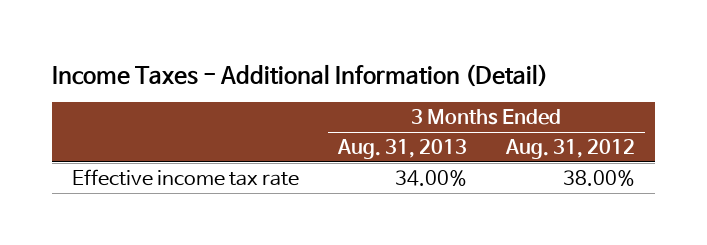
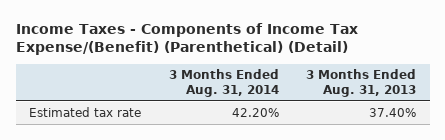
- Income Taxes - Additional Information (Detail)
+ Income Taxes - Components of Income Tax Expense/(Benefit) (Parenthetical) (Detail)
- | 3 Months Ended Aug. 31, 2013 | 3 Months Ended Aug. 31, 2012
+ | 3 Months Ended Aug. 31, 2014 | 3 Months Ended Aug. 31, 2013
- Effective income tax rate | 34.00% | 38.00%
+ Estimated tax rate | 42.20% | 37.40%

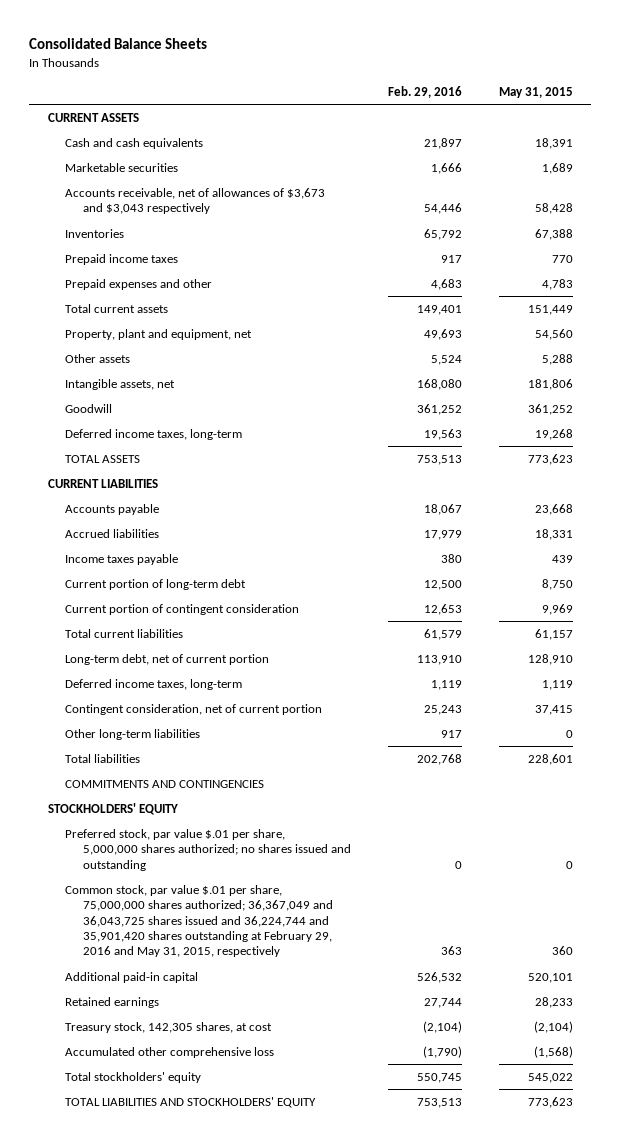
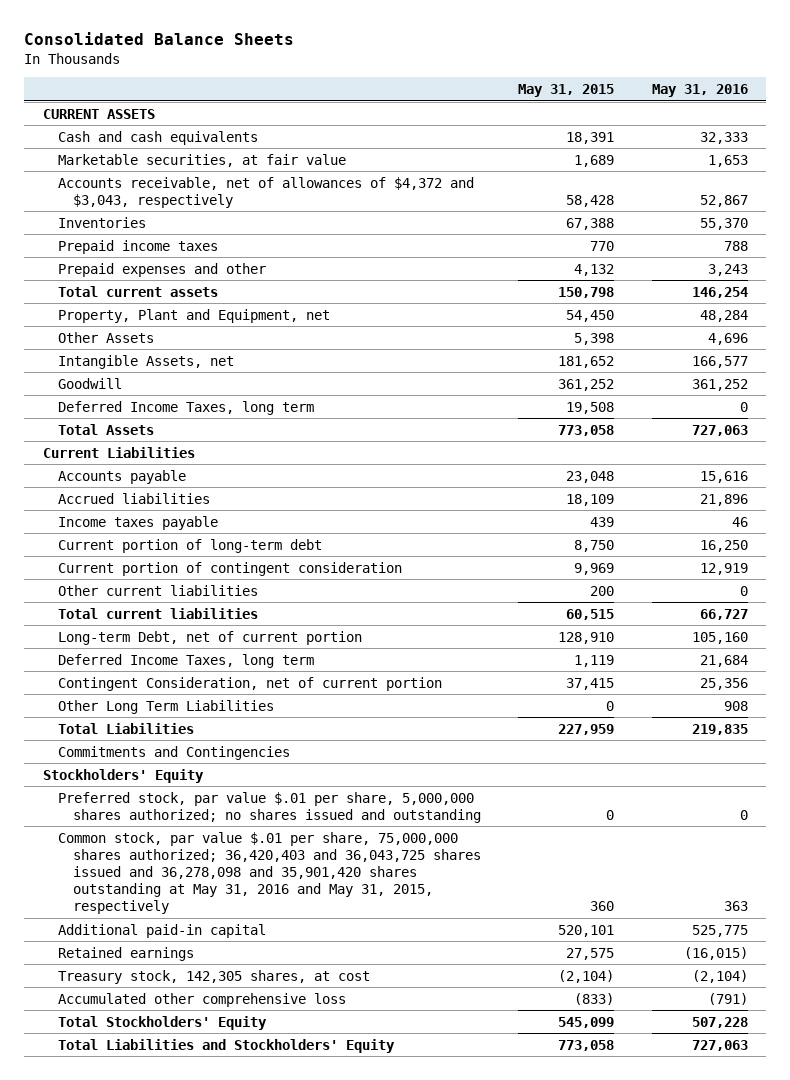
- | Feb. 29, 2016 | May 31, 2015
+ | May 31, 2015 | May 31, 2016
- Marketable securities | 1,666 | 1,689
- Accounts receivable, net of allowances of $3,673 and $3,043 respectively | 54,446 | 58,428
+ Marketable securities, at fair value | 1,689 | 1,653
+ Accounts receivable, net of allowances of $4,372 and $3,043, respectively | 58,428 | 52,867
- Prepaid expenses and other | 4,683 | 4,783
- Total current assets | 149,401 | 151,449
- Property, plant and equipment, net | 49,693 | 54,560
- Other assets | 5,524 | 5,288
- Intangible assets, net | 168,080 | 181,806
+ Prepaid expenses and other | 4,132 | 3,243
+ Total current assets | 150,798 | 146,254
+ Property, Plant and Equipment, net | 54,450 | 48,284
+ Other Assets | 5,398 | 4,696
+ Intangible Assets, net | 181,652 | 166,577
- Deferred income taxes, long-term | 19,563 | 19,268
- TOTAL ASSETS | 753,513 | 773,623
- CURRENT LIABILITIES
- Accounts payable | 18,067 | 23,668
- Accrued liabilities | 17,979 | 18,331
+ Deferred Income Taxes, long term | 19,508 | 0
+ Total Assets | 773,058 | 727,063
+ Current Liabilities
+ Accounts payable | 23,048 | 15,616
+ Accrued liabilities | 18,109 | 21,896
- Total current liabilities | 61,579 | 61,157
- Long-term debt, net of current portion | 113,910 | 128,910
- Deferred income taxes, long-term | 1,119 | 1,119
- Contingent consideration, net of current portion | 25,243 | 37,415
- Other long-term liabilities | 917 | 0
- Total liabilities | 202,768 | 228,601
- COMMITMENTS AND CONTINGENCIES
- STOCKHOLDERS' EQUITY
+ Other current liabilities | 200 | 0
+ Total current liabilities | 60,515 | 66,727
+ Long-term Debt, net of current portion | 128,910 | 105,160
+ Deferred Income Taxes, long term | 1,119 | 21,684
+ Contingent Consideration, net of current portion | 37,415 | 25,356
+ Other Long Term Liabilities | 0 | 908
+ Total Liabilities | 227,959 | 219,835
+ Commitments and Contingencies
+ Stockholders' Equity
- Common stock, par value $.01 per share, 75,000,000 shares authorized; 36,367,049 and 36,043,725 shares issued and 36,224,744 and 35,901,420 shares outstanding at February 29, 2016 and May 31, 2015, respectively | 363 | 360
+ Common stock, par value $.01 per share, 75,000,000 shares authorized; 36,420,403 and 36,043,725 shares issued and 36,278,098 and 35,901,420 shares outstanding at May 31, 2016 and May 31, 2015, respectively | 360 | 363
- Retained earnings | 27,744 | 28,233
+ Retained earnings | 27,575 | (16,015)
- Accumulated other comprehensive loss | (1,790) | (1,568)
- Total stockholders' equity | 550,745 | 545,022
- TOTAL LIABILITIES AND STOCKHOLDERS' EQUITY | 753,513 | 773,623
+ Accumulated other comprehensive loss | (833) | (791)
+ Total Stockholders' Equity | 545,099 | 507,228
+ Total Liabilities and Stockholders' Equity | 773,058 | 727,063

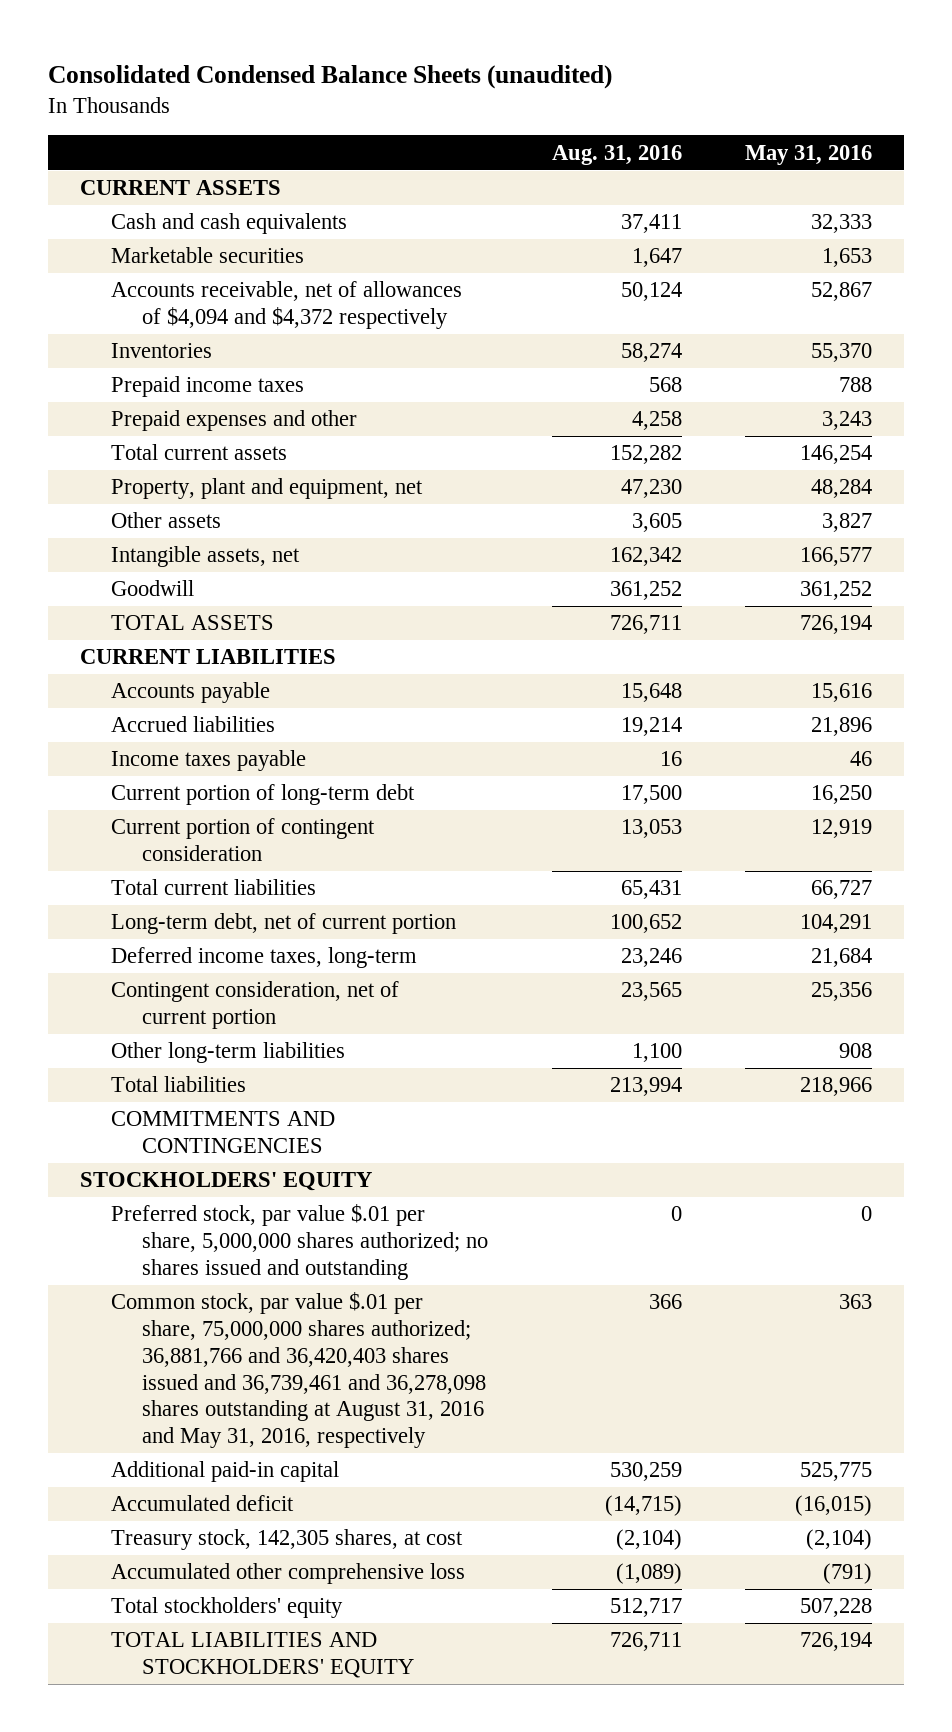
- Consolidated Balance Sheets
+ Consolidated Condensed Balance Sheets (unaudited)
- | May 31, 2015 | May 31, 2016
+ | Aug. 31, 2016 | May 31, 2016
- Marketable securities, at fair value | 1,689 | 1,653
- Accounts receivable, net of allowances of $4,372 and $3,043, respectively | 58,428 | 52,867
+ Marketable securities | 1,647 | 1,653
+ Accounts receivable, net of allowances of $4,094 and $4,372 respectively | 50,124 | 52,867
- Property, Plant and Equipment, net | 54,450 | 48,284
- Other Assets | 5,398 | 4,696
- Intangible Assets, net | 181,652 | 166,577
+ Property, plant and equipment, net | 47,230 | 48,284
+ Other assets | 3,605 | 3,827
+ Intangible assets, net | 162,342 | 166,577
- Deferred Income Taxes, long term | 19,508 | 0
- Total Assets | 773,058 | 727,063
- Current Liabilities
+ TOTAL ASSETS | 726,711 | 726,194
+ CURRENT LIABILITIES
- Other current liabilities | 200 | 0
- Long-term Debt, net of current portion | 128,910 | 105,160
- Deferred Income Taxes, long term | 1,119 | 21,684
- Contingent Consideration, net of current portion | 37,415 | 25,356
- Other Long Term Liabilities | 0 | 908
- Total Liabilities | 227,959 | 219,835
- Commitments and Contingencies
- Stockholders' Equity
+ Long-term debt, net of current portion | 100,652 | 104,291
+ Deferred income taxes, long-term | 23,246 | 21,684
+ Contingent consideration, net of current portion | 23,565 | 25,356
+ Other long-term liabilities | 1,100 | 908
+ Total liabilities | 213,994 | 218,966
+ COMMITMENTS AND CONTINGENCIES
+ STOCKHOLDERS' EQUITY
- Common stock, par value $.01 per share, 75,000,000 shares authorized; 36,420,403 and 36,043,725 shares issued and 36,278,098 and 35,901,420 shares outstanding at May 31, 2016 and May 31, 2015, respectively | 360 | 363
+ Common stock, par value $.01 per share, 75,000,000 shares authorized; 36,881,766 and 36,420,403 shares issued and 36,739,461 and 36,278,098 shares outstanding at August 31, 2016 and May 31, 2016, respectively | 366 | 363
- Retained earnings | 27,575 | (16,015)
+ Accumulated deficit | (14,715) | (16,015)
- Total Stockholders' Equity | 545,099 | 507,228
- Total Liabilities and Stockholders' Equity | 773,058 | 727,063
+ Total stockholders' equity | 512,717 | 507,228
+ TOTAL LIABILITIES AND STOCKHOLDERS' EQUITY | 726,711 | 726,194

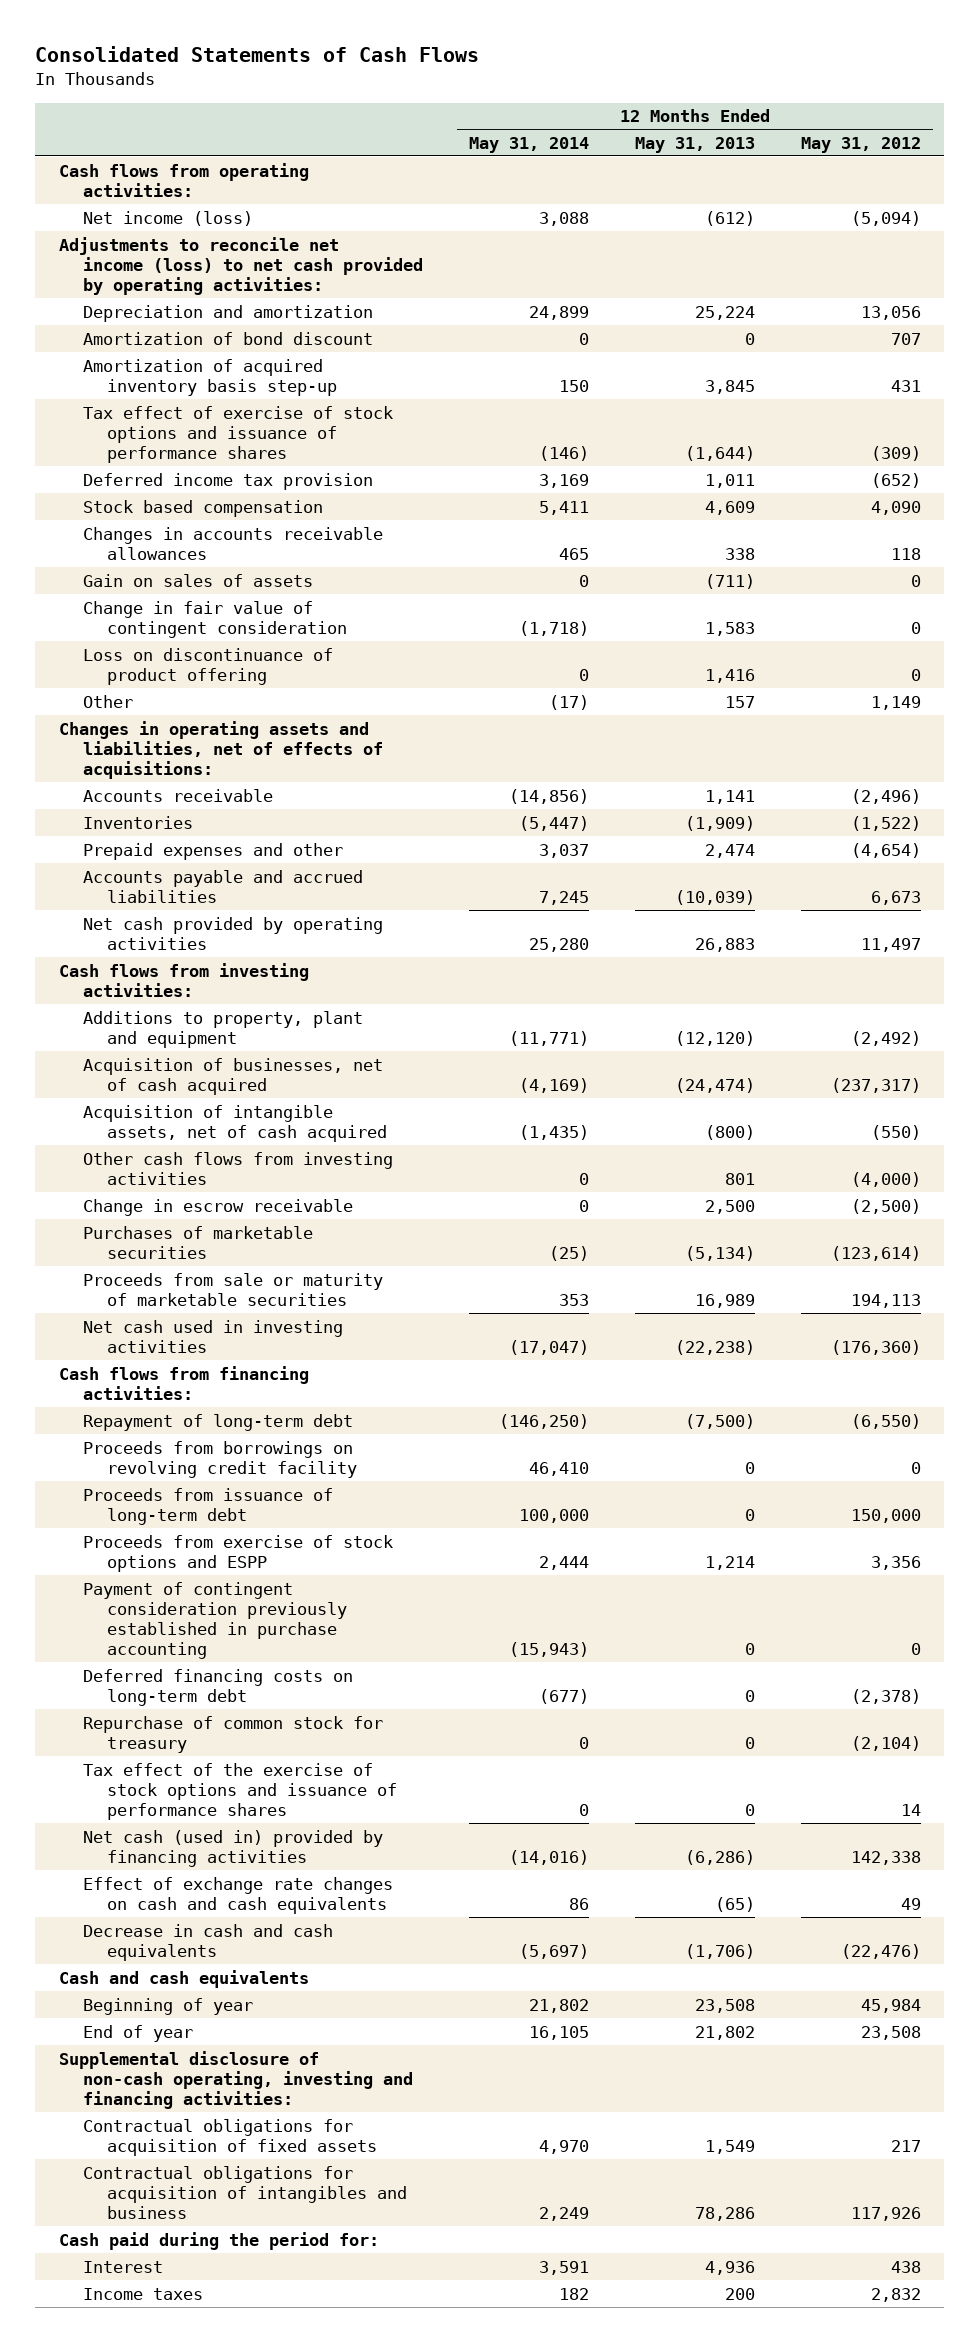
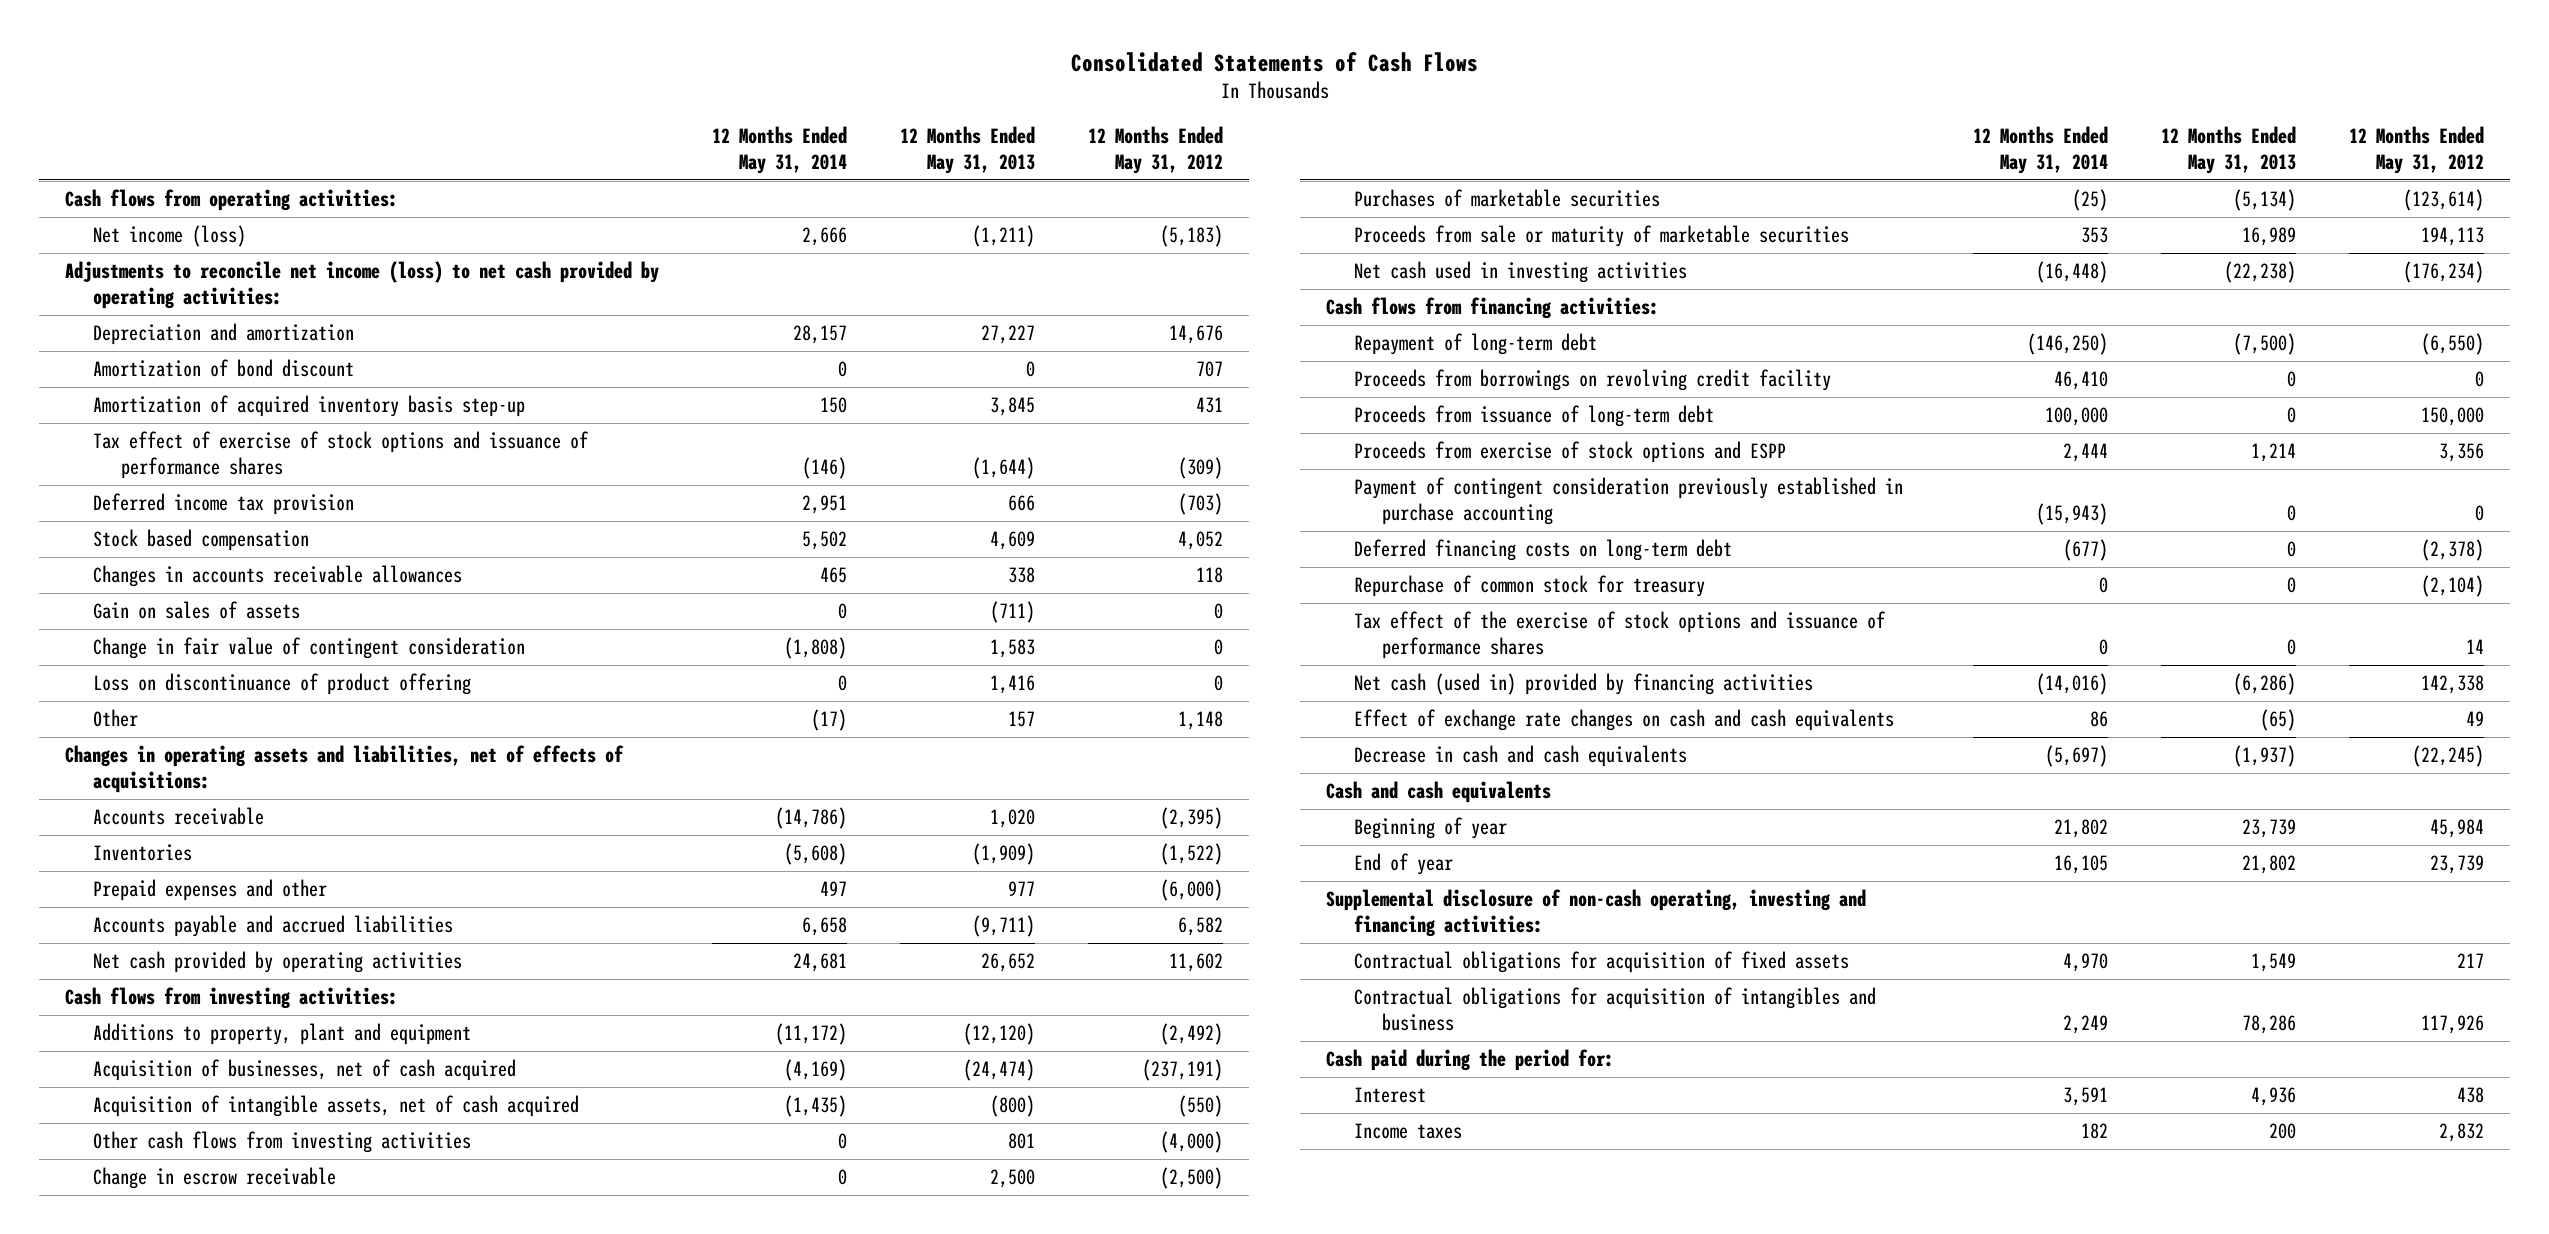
- Net income (loss) | 3,088 | (612) | (5,094)
+ Net income (loss) | 2,666 | (1,211) | (5,183)
- Depreciation and amortization | 24,899 | 25,224 | 13,056
+ Depreciation and amortization | 28,157 | 27,227 | 14,676
- Deferred income tax provision | 3,169 | 1,011 | (652)
- Stock based compensation | 5,411 | 4,609 | 4,090
+ Deferred income tax provision | 2,951 | 666 | (703)
+ Stock based compensation | 5,502 | 4,609 | 4,052
- Change in fair value of contingent consideration | (1,718) | 1,583 | 0
+ Change in fair value of contingent consideration | (1,808) | 1,583 | 0
- Other | (17) | 157 | 1,149
+ Other | (17) | 157 | 1,148
- Accounts receivable | (14,856) | 1,141 | (2,496)
- Inventories | (5,447) | (1,909) | (1,522)
- Prepaid expenses and other | 3,037 | 2,474 | (4,654)
- Accounts payable and accrued liabilities | 7,245 | (10,039) | 6,673
- Net cash provided by operating activities | 25,280 | 26,883 | 11,497
+ Accounts receivable | (14,786) | 1,020 | (2,395)
+ Inventories | (5,608) | (1,909) | (1,522)
+ Prepaid expenses and other | 497 | 977 | (6,000)
+ Accounts payable and accrued liabilities | 6,658 | (9,711) | 6,582
+ Net cash provided by operating activities | 24,681 | 26,652 | 11,602
- Additions to property, plant and equipment | (11,771) | (12,120) | (2,492)
- Acquisition of businesses, net of cash acquired | (4,169) | (24,474) | (237,317)
+ Additions to property, plant and equipment | (11,172) | (12,120) | (2,492)
+ Acquisition of businesses, net of cash acquired | (4,169) | (24,474) | (237,191)
- Net cash used in investing activities | (17,047) | (22,238) | (176,360)
+ Net cash used in investing activities | (16,448) | (22,238) | (176,234)
- Decrease in cash and cash equivalents | (5,697) | (1,706) | (22,476)
+ Decrease in cash and cash equivalents | (5,697) | (1,937) | (22,245)
- Beginning of year | 21,802 | 23,508 | 45,984
- End of year | 16,105 | 21,802 | 23,508
+ Beginning of year | 21,802 | 23,739 | 45,984
+ End of year | 16,105 | 21,802 | 23,739

